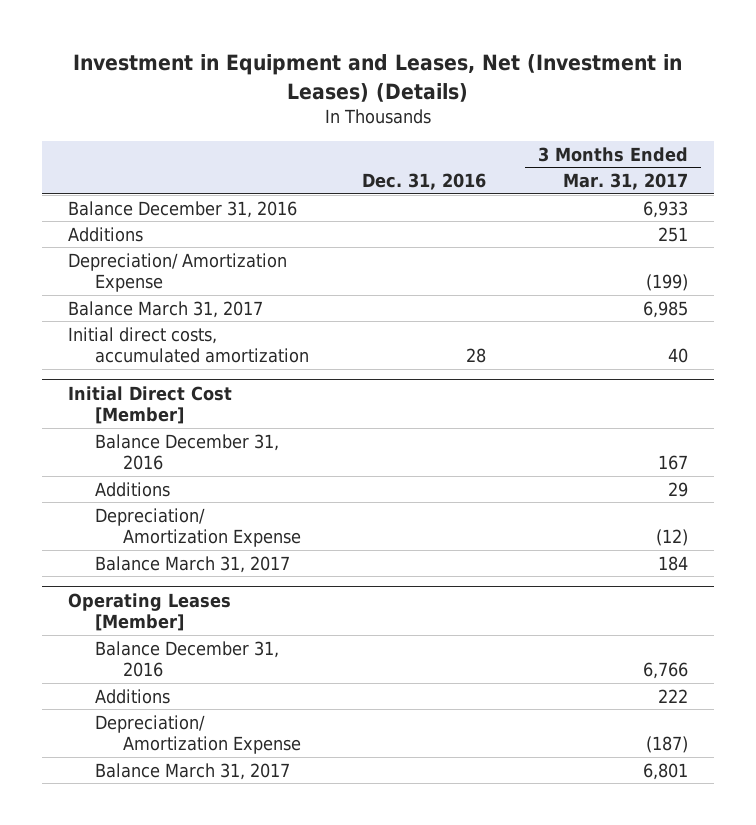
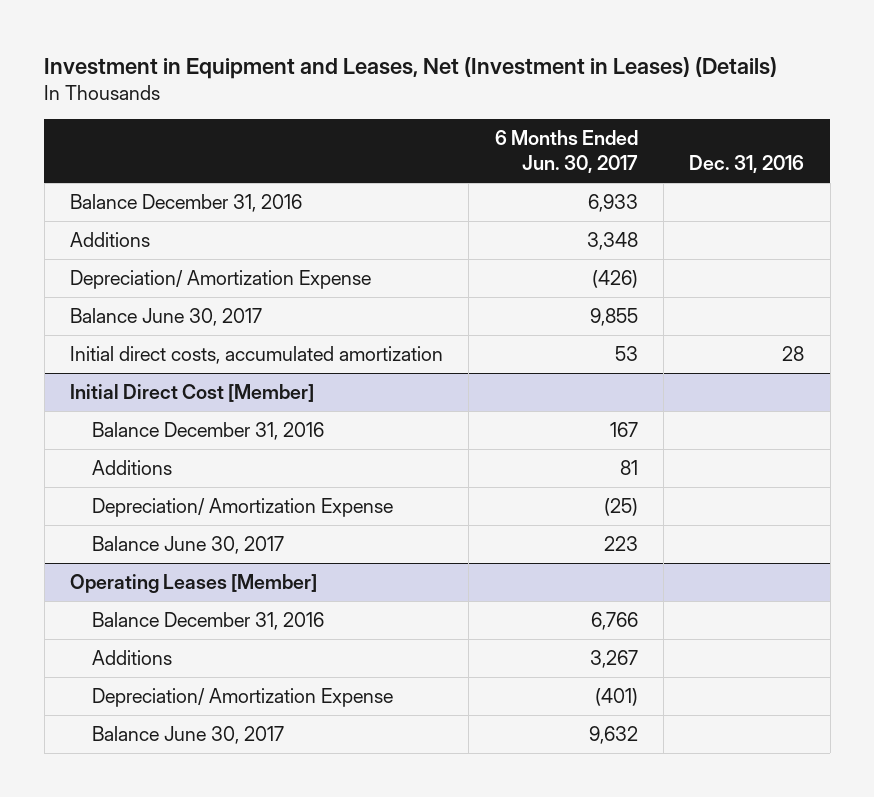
- | Dec. 31, 2016 | 3 Months Ended Mar. 31, 2017
+ | 6 Months Ended Jun. 30, 2017 | Dec. 31, 2016
- Balance March 31, 2017 | | 6,985
+ Balance June 30, 2017 | 9,855 |
@ Initial Direct Cost [Member]
- Balance March 31, 2017 | | 184
+ Balance June 30, 2017 | 223 |
@ Operating Leases [Member]
- Balance March 31, 2017 | | 6,801
+ Balance June 30, 2017 | 9,632 |

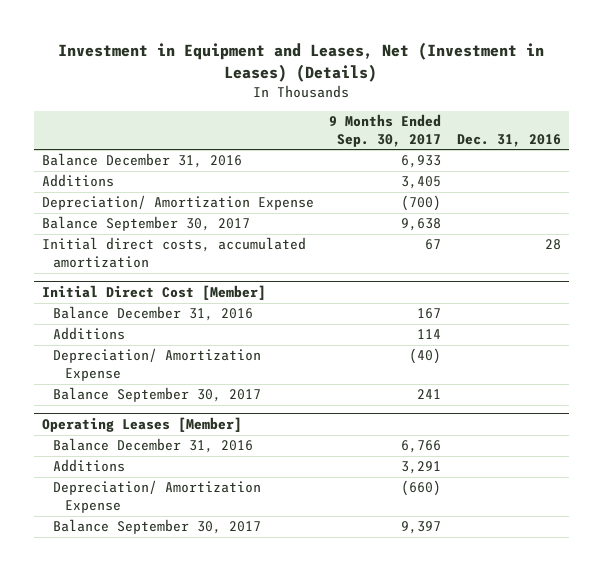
- | 6 Months Ended Jun. 30, 2017 | Dec. 31, 2016
+ | 9 Months Ended Sep. 30, 2017 | Dec. 31, 2016
- Balance June 30, 2017 | 9,855 |
+ Balance September 30, 2017 | 9,638 |
@ Initial Direct Cost [Member]
- Balance June 30, 2017 | 223 |
+ Balance September 30, 2017 | 241 |
@ Operating Leases [Member]
- Balance June 30, 2017 | 9,632 |
+ Balance September 30, 2017 | 9,397 |

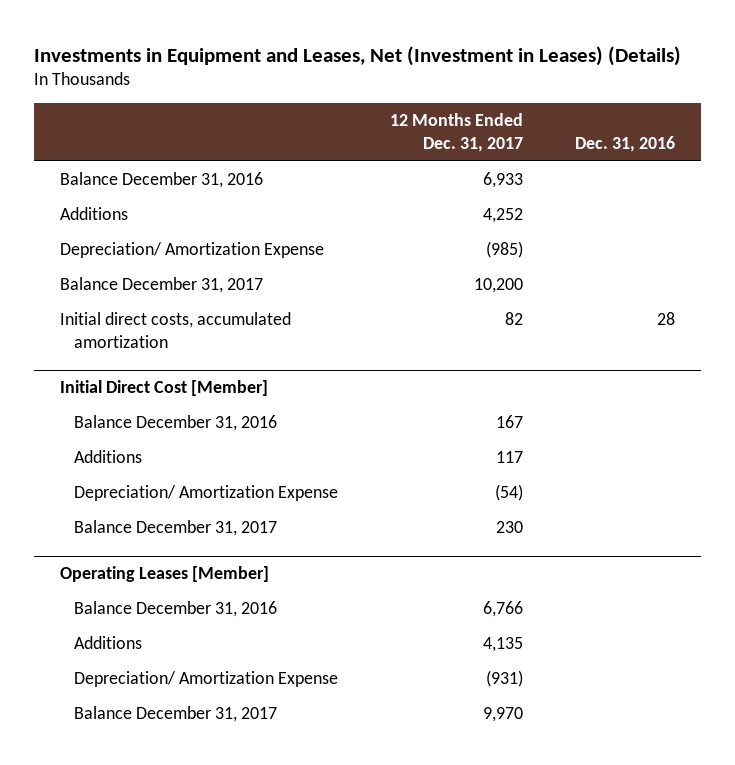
- Investment in Equipment and Leases, Net (Investment in Leases) (Details)
+ Investments in Equipment and Leases, Net (Investment in Leases) (Details)
- | 9 Months Ended Sep. 30, 2017 | Dec. 31, 2016
+ | 12 Months Ended Dec. 31, 2017 | Dec. 31, 2016
- Balance September 30, 2017 | 9,638 |
+ Balance December 31, 2017 | 10,200 |
@ Initial Direct Cost [Member]
- Balance September 30, 2017 | 241 |
+ Balance December 31, 2017 | 230 |
@ Operating Leases [Member]
- Balance September 30, 2017 | 9,397 |
+ Balance December 31, 2017 | 9,970 |

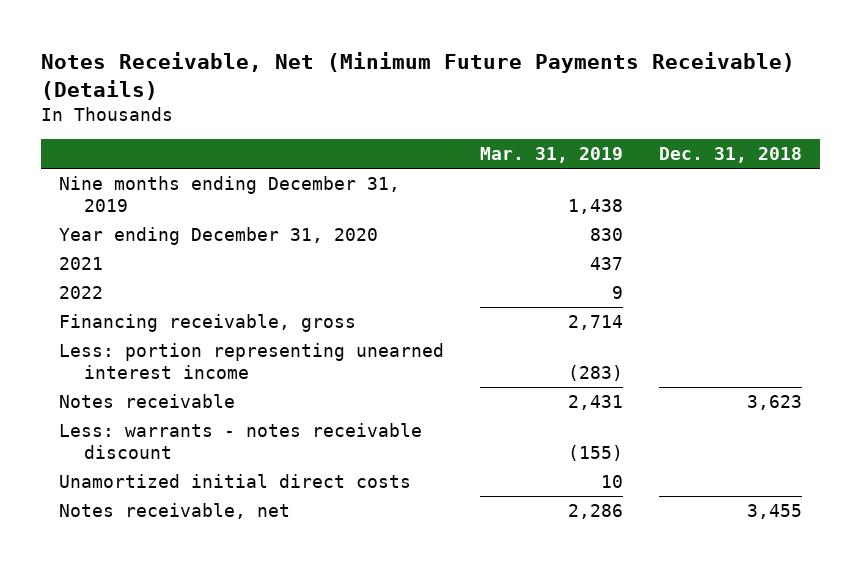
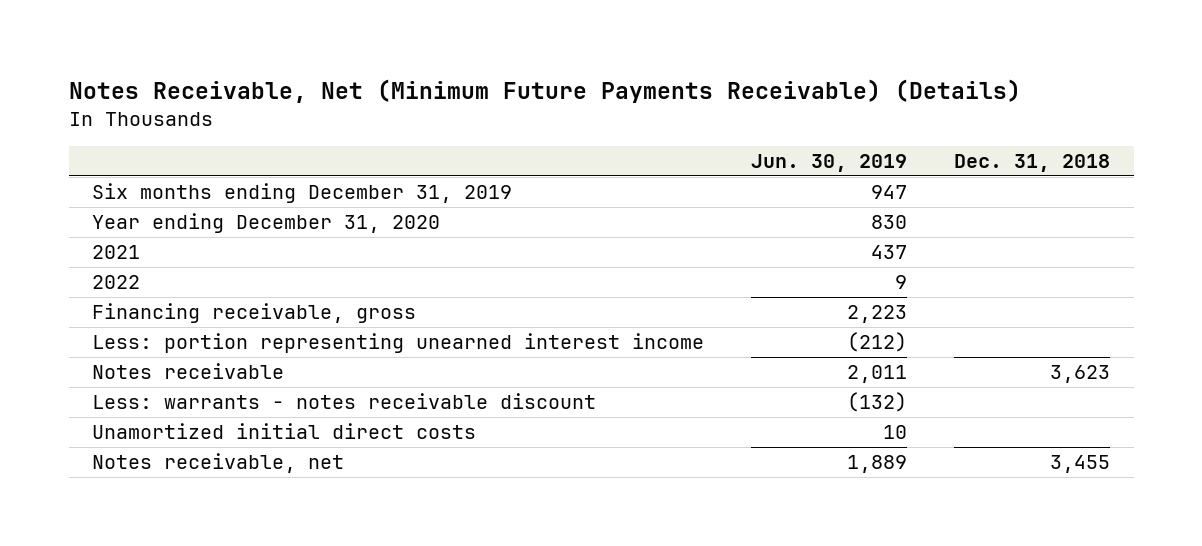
- | Mar. 31, 2019 | Dec. 31, 2018
+ | Jun. 30, 2019 | Dec. 31, 2018
- Nine months ending December 31, 2019 | 1,438 |
+ Six months ending December 31, 2019 | 947 |

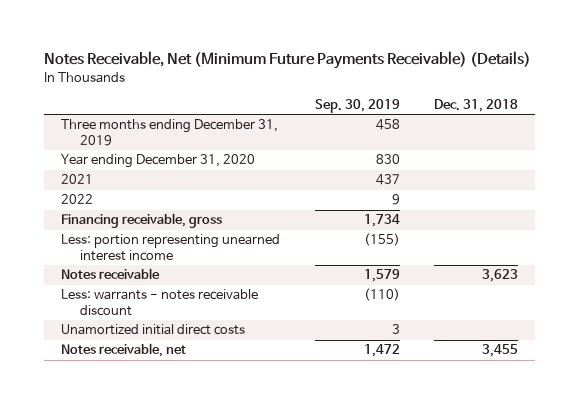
- | Jun. 30, 2019 | Dec. 31, 2018
+ | Sep. 30, 2019 | Dec. 31, 2018
- Six months ending December 31, 2019 | 947 |
+ Three months ending December 31, 2019 | 458 |

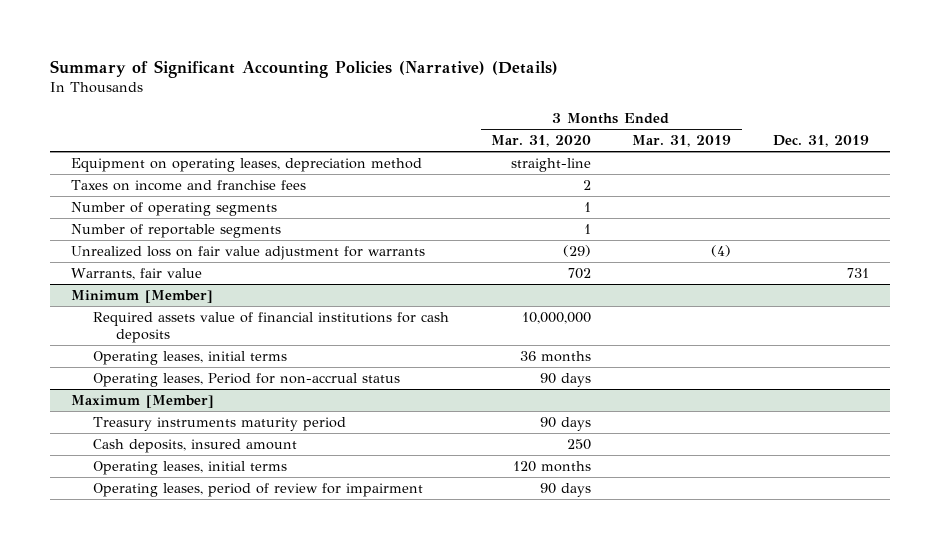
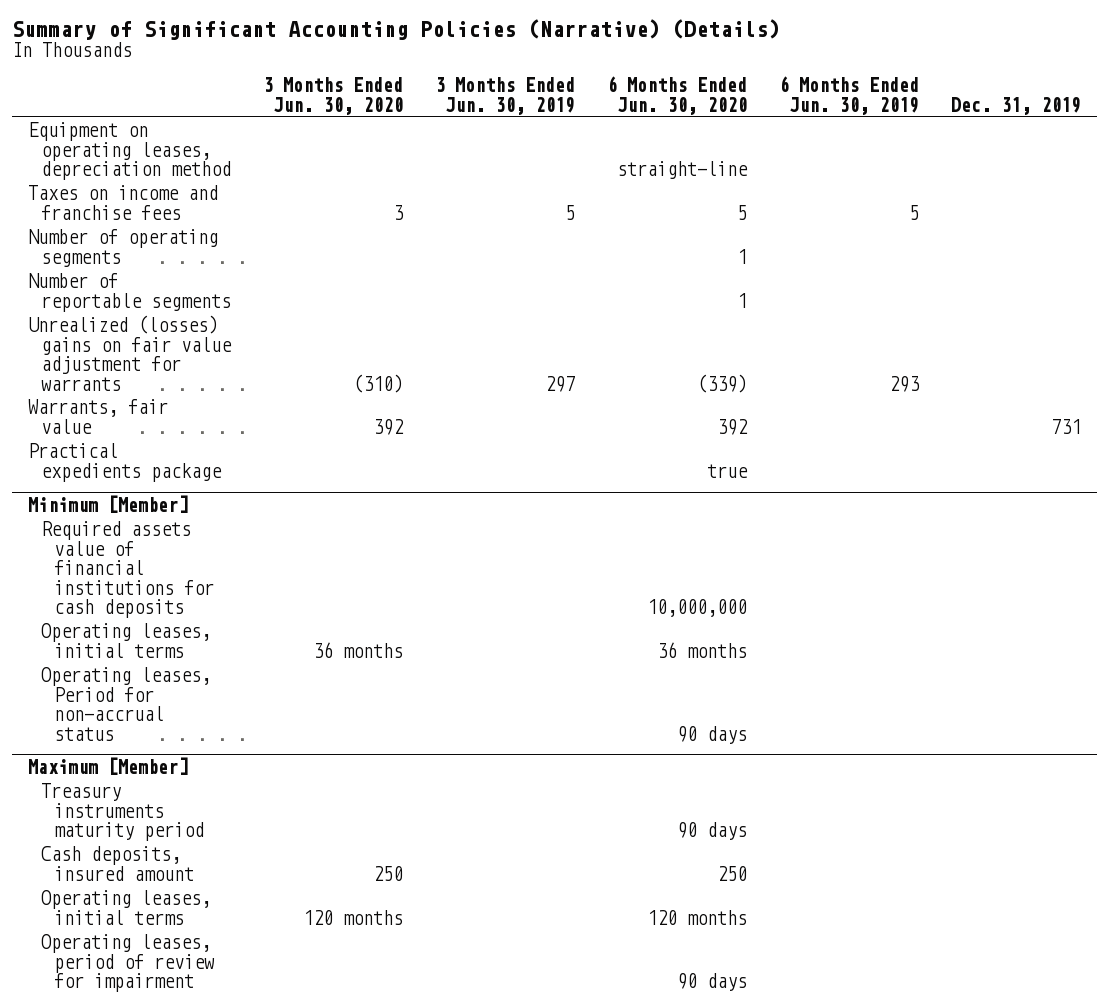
- | 3 Months Ended Mar. 31, 2020 | 3 Months Ended Mar. 31, 2019 | Dec. 31, 2019
+ | 3 Months Ended Jun. 30, 2020 | 3 Months Ended Jun. 30, 2019 | 6 Months Ended Jun. 30, 2020 | 6 Months Ended Jun. 30, 2019 | Dec. 31, 2019
- Unrealized loss on fair value adjustment for warrants | (29) | (4) |
+ Unrealized (losses) gains on fair value adjustment for warrants | (310) | 297 | (339) | 293 |
+ Practical expedients package | | | true | |

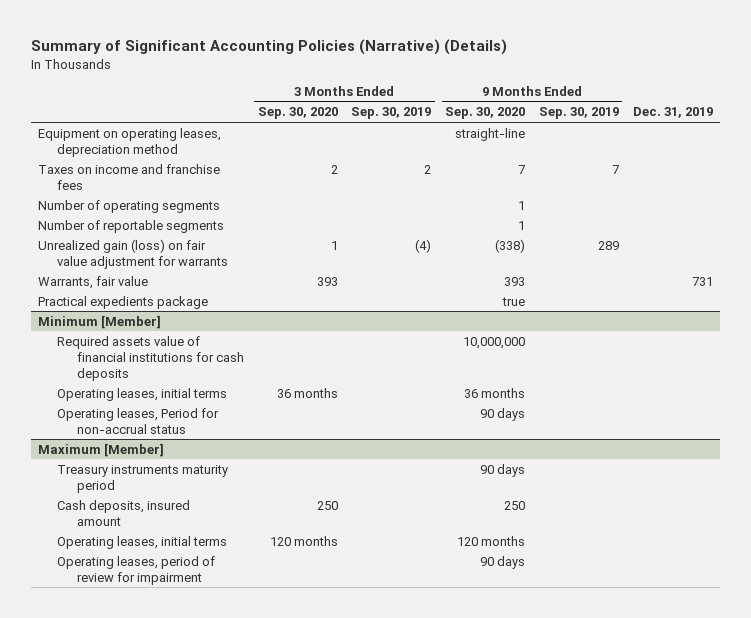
- | 3 Months Ended Jun. 30, 2020 | 3 Months Ended Jun. 30, 2019 | 6 Months Ended Jun. 30, 2020 | 6 Months Ended Jun. 30, 2019 | Dec. 31, 2019
+ | 3 Months Ended Sep. 30, 2020 | 3 Months Ended Sep. 30, 2019 | 9 Months Ended Sep. 30, 2020 | 9 Months Ended Sep. 30, 2019 | Dec. 31, 2019
- Unrealized (losses) gains on fair value adjustment for warrants | (310) | 297 | (339) | 293 |
+ Unrealized gain (loss) on fair value adjustment for warrants | 1 | (4) | (338) | 289 |

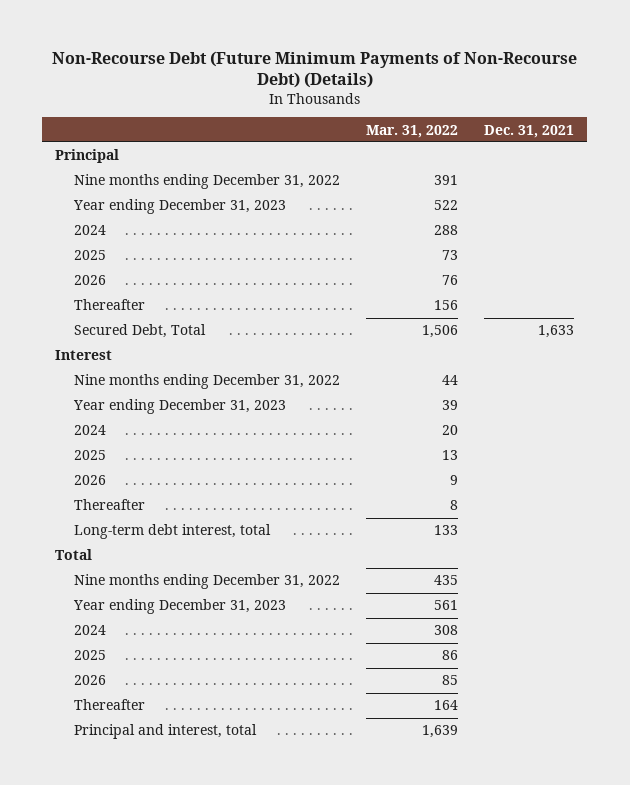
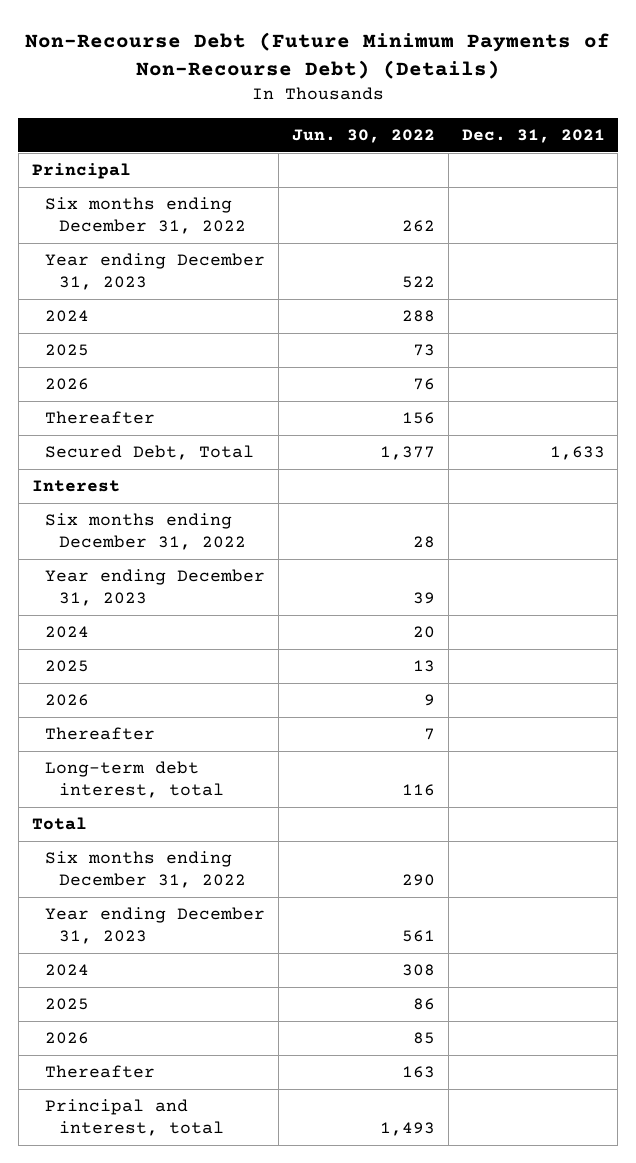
- | Mar. 31, 2022 | Dec. 31, 2021
+ | Jun. 30, 2022 | Dec. 31, 2021
- Nine months ending December 31, 2022 | 391 |
+ Six months ending December 31, 2022 | 262 |
- Nine months ending December 31, 2022 | 44 |
+ Six months ending December 31, 2022 | 28 |
- Nine months ending December 31, 2022 | 435 |
+ Six months ending December 31, 2022 | 290 |

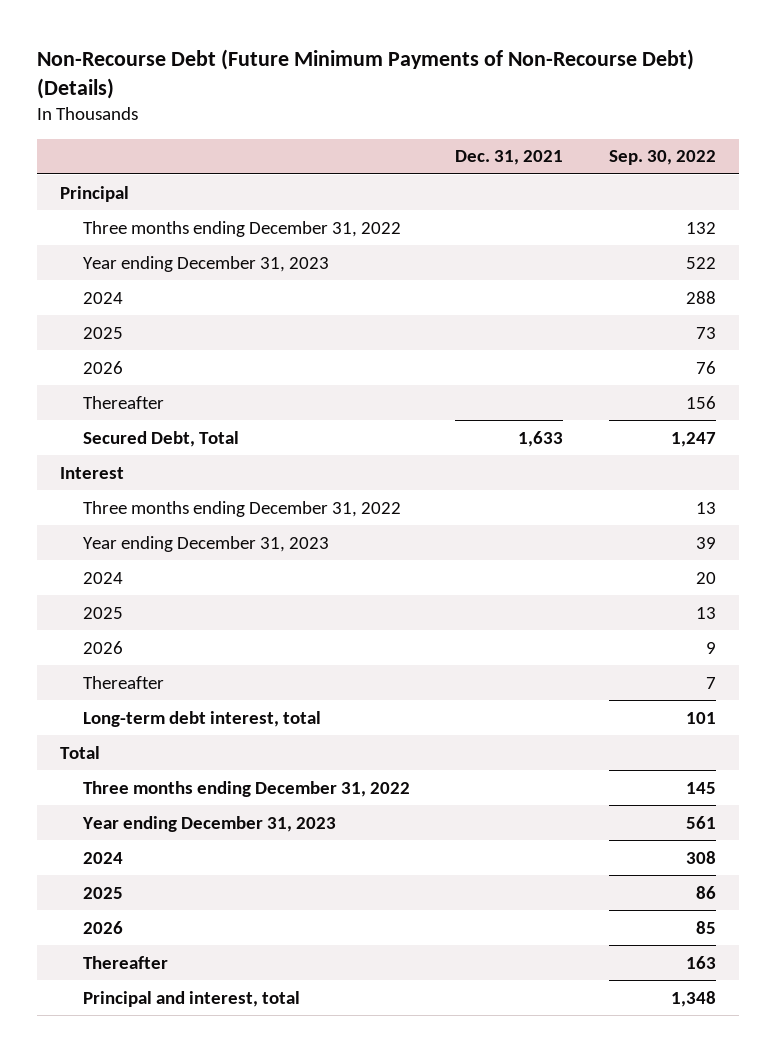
- | Jun. 30, 2022 | Dec. 31, 2021
+ | Dec. 31, 2021 | Sep. 30, 2022
- Six months ending December 31, 2022 | 262 |
+ Three months ending December 31, 2022 | | 132
- Six months ending December 31, 2022 | 28 |
+ Three months ending December 31, 2022 | | 13
- Six months ending December 31, 2022 | 290 |
+ Three months ending December 31, 2022 | | 145

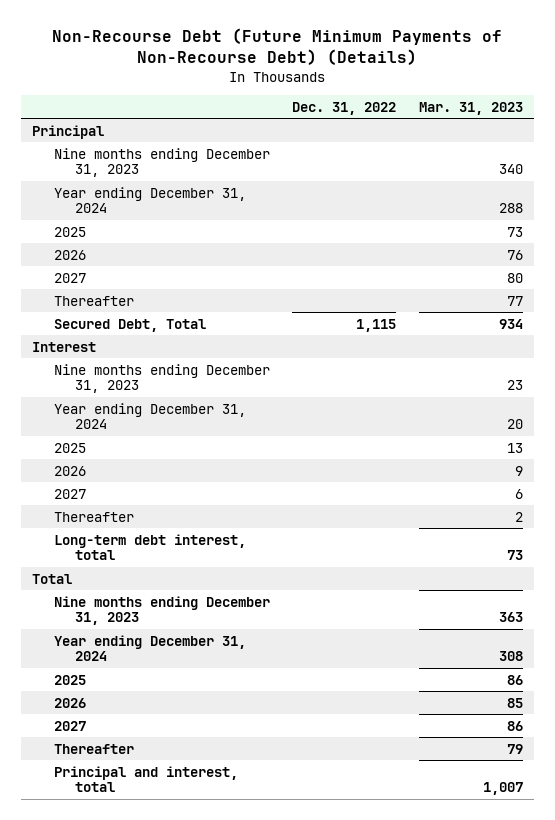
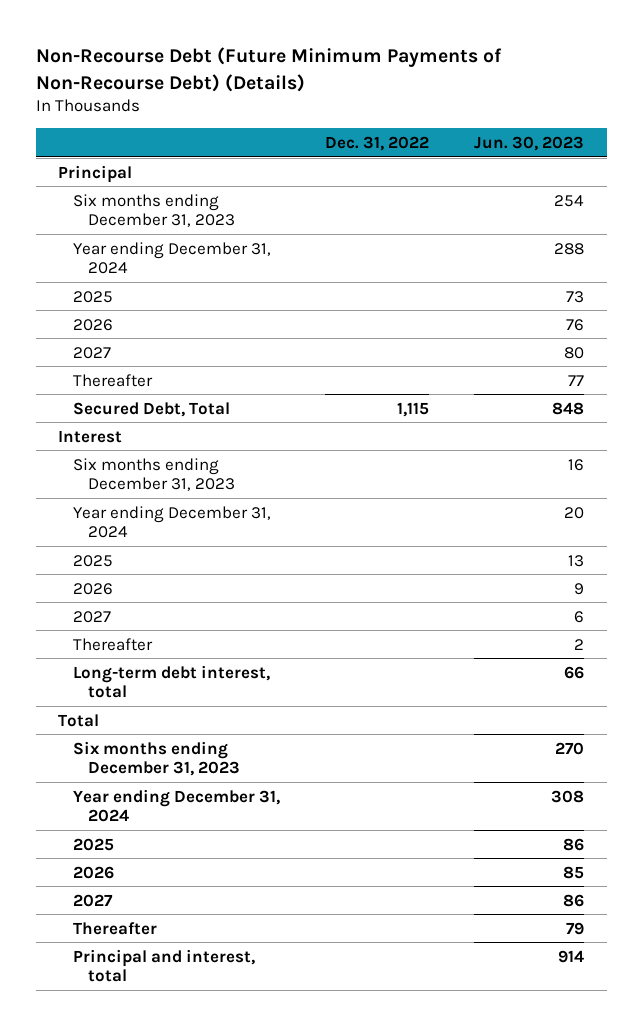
- | Dec. 31, 2022 | Mar. 31, 2023
+ | Dec. 31, 2022 | Jun. 30, 2023
- Nine months ending December 31, 2023 | | 340
+ Six months ending December 31, 2023 | | 254
- Nine months ending December 31, 2023 | | 23
+ Six months ending December 31, 2023 | | 16
- Nine months ending December 31, 2023 | | 363
+ Six months ending December 31, 2023 | | 270

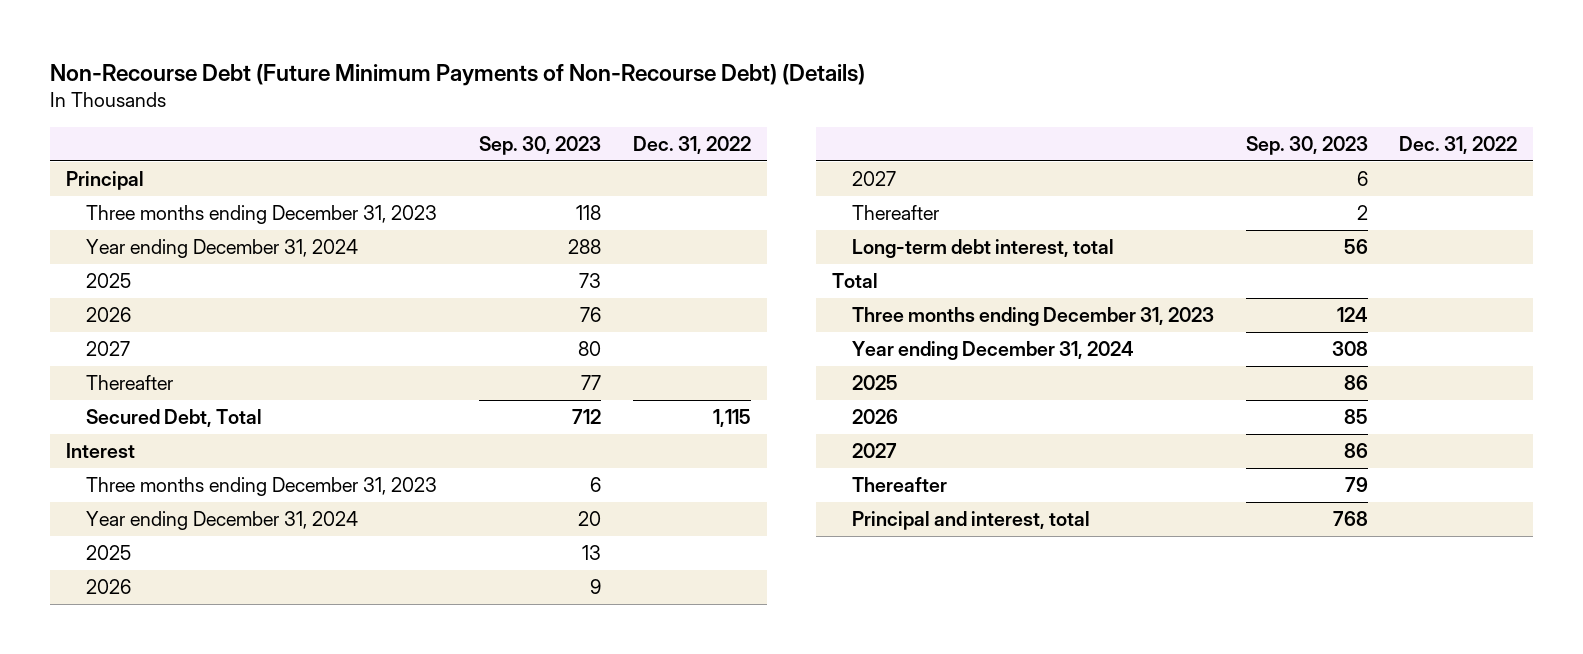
- | Dec. 31, 2022 | Jun. 30, 2023
+ | Sep. 30, 2023 | Dec. 31, 2022
- Six months ending December 31, 2023 | | 254
+ Three months ending December 31, 2023 | 118 |
- Six months ending December 31, 2023 | | 16
+ Three months ending December 31, 2023 | 6 |
- Six months ending December 31, 2023 | | 270
+ Three months ending December 31, 2023 | 124 |

